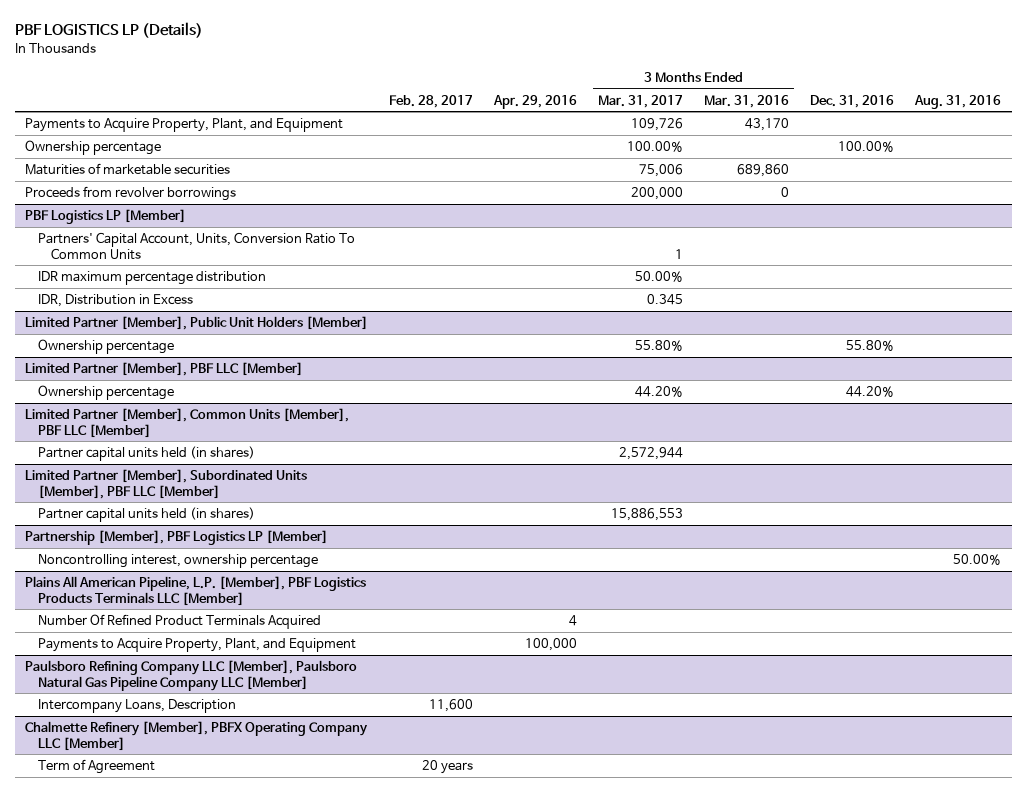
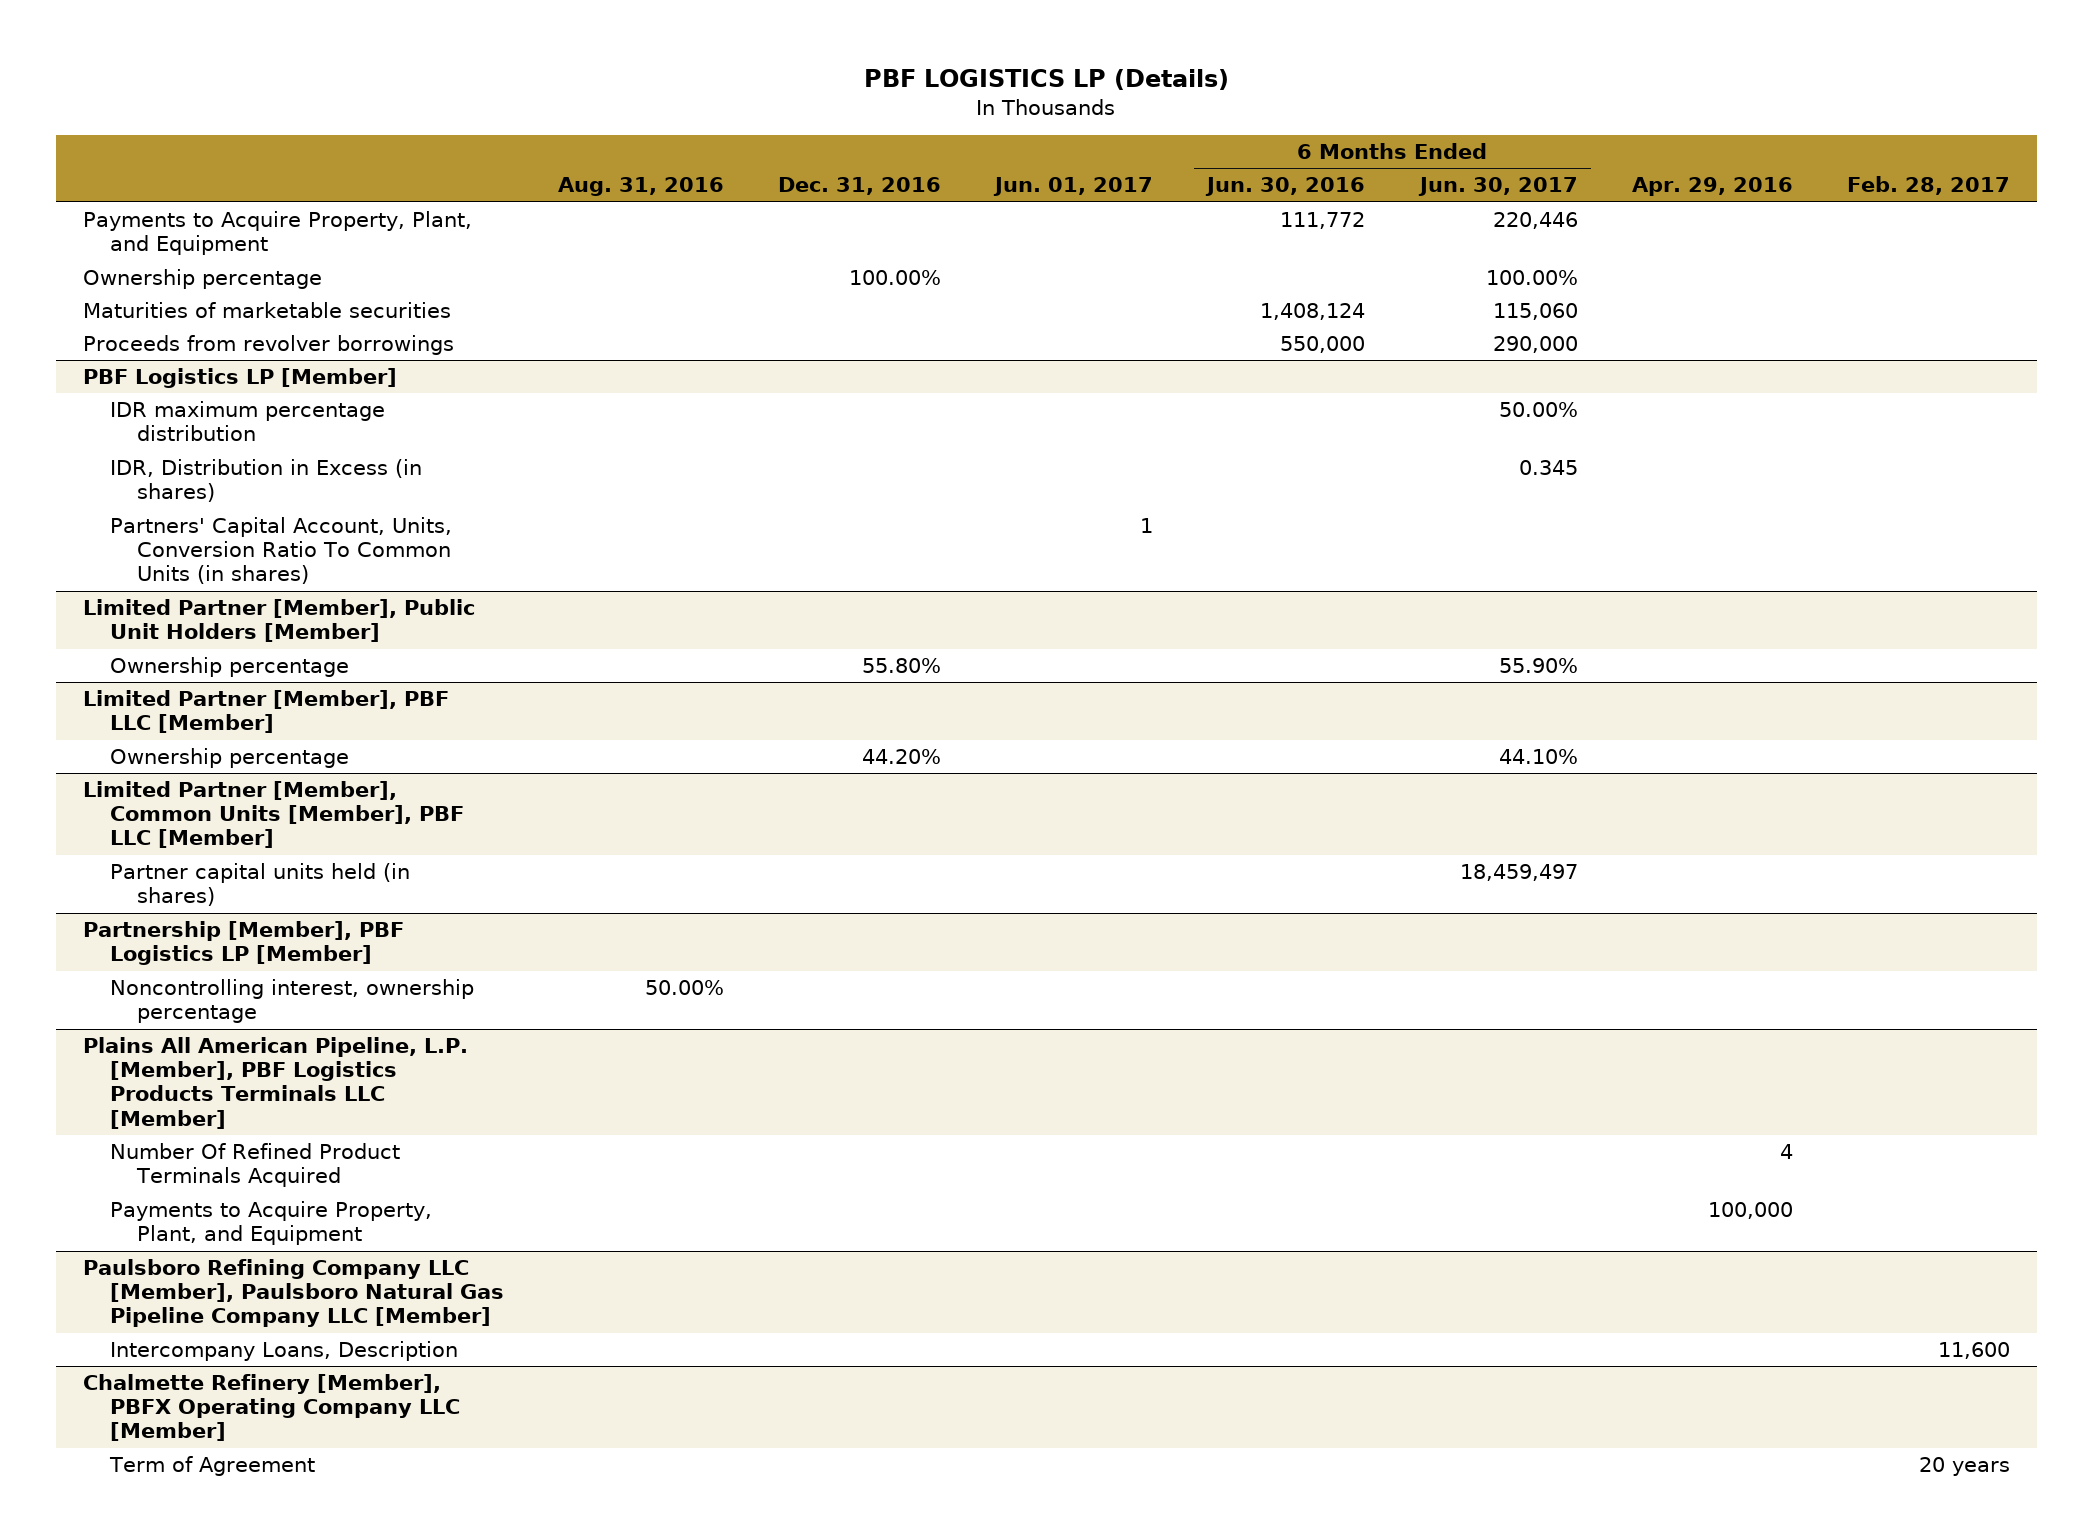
- | Feb. 28, 2017 | Apr. 29, 2016 | 3 Months Ended Mar. 31, 2017 | 3 Months Ended Mar. 31, 2016 | Dec. 31, 2016 | Aug. 31, 2016
+ | Aug. 31, 2016 | Dec. 31, 2016 | Jun. 01, 2017 | 6 Months Ended Jun. 30, 2016 | 6 Months Ended Jun. 30, 2017 | Apr. 29, 2016 | Feb. 28, 2017
@ PBF Logistics LP [Member]
- Partners' Capital Account, Units, Conversion Ratio To Common Units | | | 1 | | |
- IDR, Distribution in Excess | | | 0.345 | | |
+ IDR, Distribution in Excess (in shares) | | | | | 0.345 | |
+ Partners' Capital Account, Units, Conversion Ratio To Common Units (in shares) | | | 1 | | | |
- Limited Partner [Member], Subordinated Units [Member], PBF LLC [Member]
- Partner capital units held (in shares) | | | 15,886,553 | | |

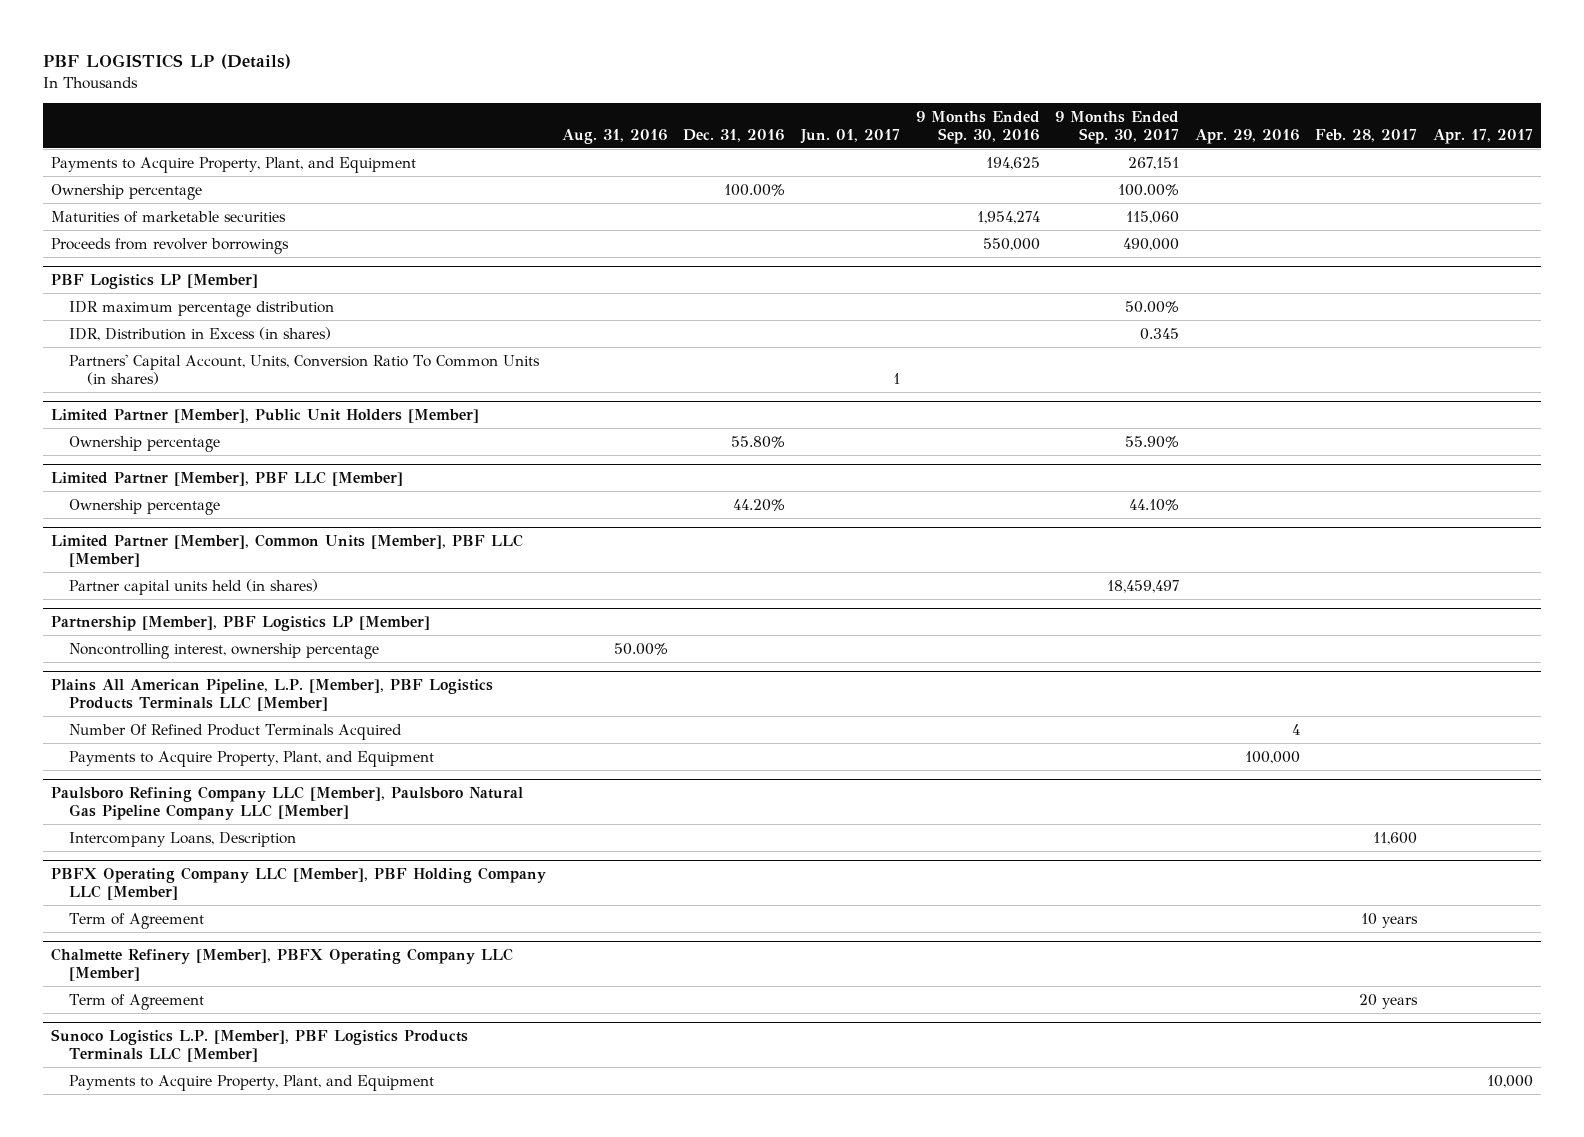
- | Aug. 31, 2016 | Dec. 31, 2016 | Jun. 01, 2017 | 6 Months Ended Jun. 30, 2016 | 6 Months Ended Jun. 30, 2017 | Apr. 29, 2016 | Feb. 28, 2017
+ | Aug. 31, 2016 | Dec. 31, 2016 | Jun. 01, 2017 | 9 Months Ended Sep. 30, 2016 | 9 Months Ended Sep. 30, 2017 | Apr. 29, 2016 | Feb. 28, 2017 | Apr. 17, 2017
+ PBFX Operating Company LLC [Member], PBF Holding Company LLC [Member]
+ Term of Agreement | | | | | | | 10 years |
+ Sunoco Logistics L.P. [Member], PBF Logistics Products Terminals LLC [Member]
+ Payments to Acquire Property, Plant, and Equipment | | | | | | | | 10,000

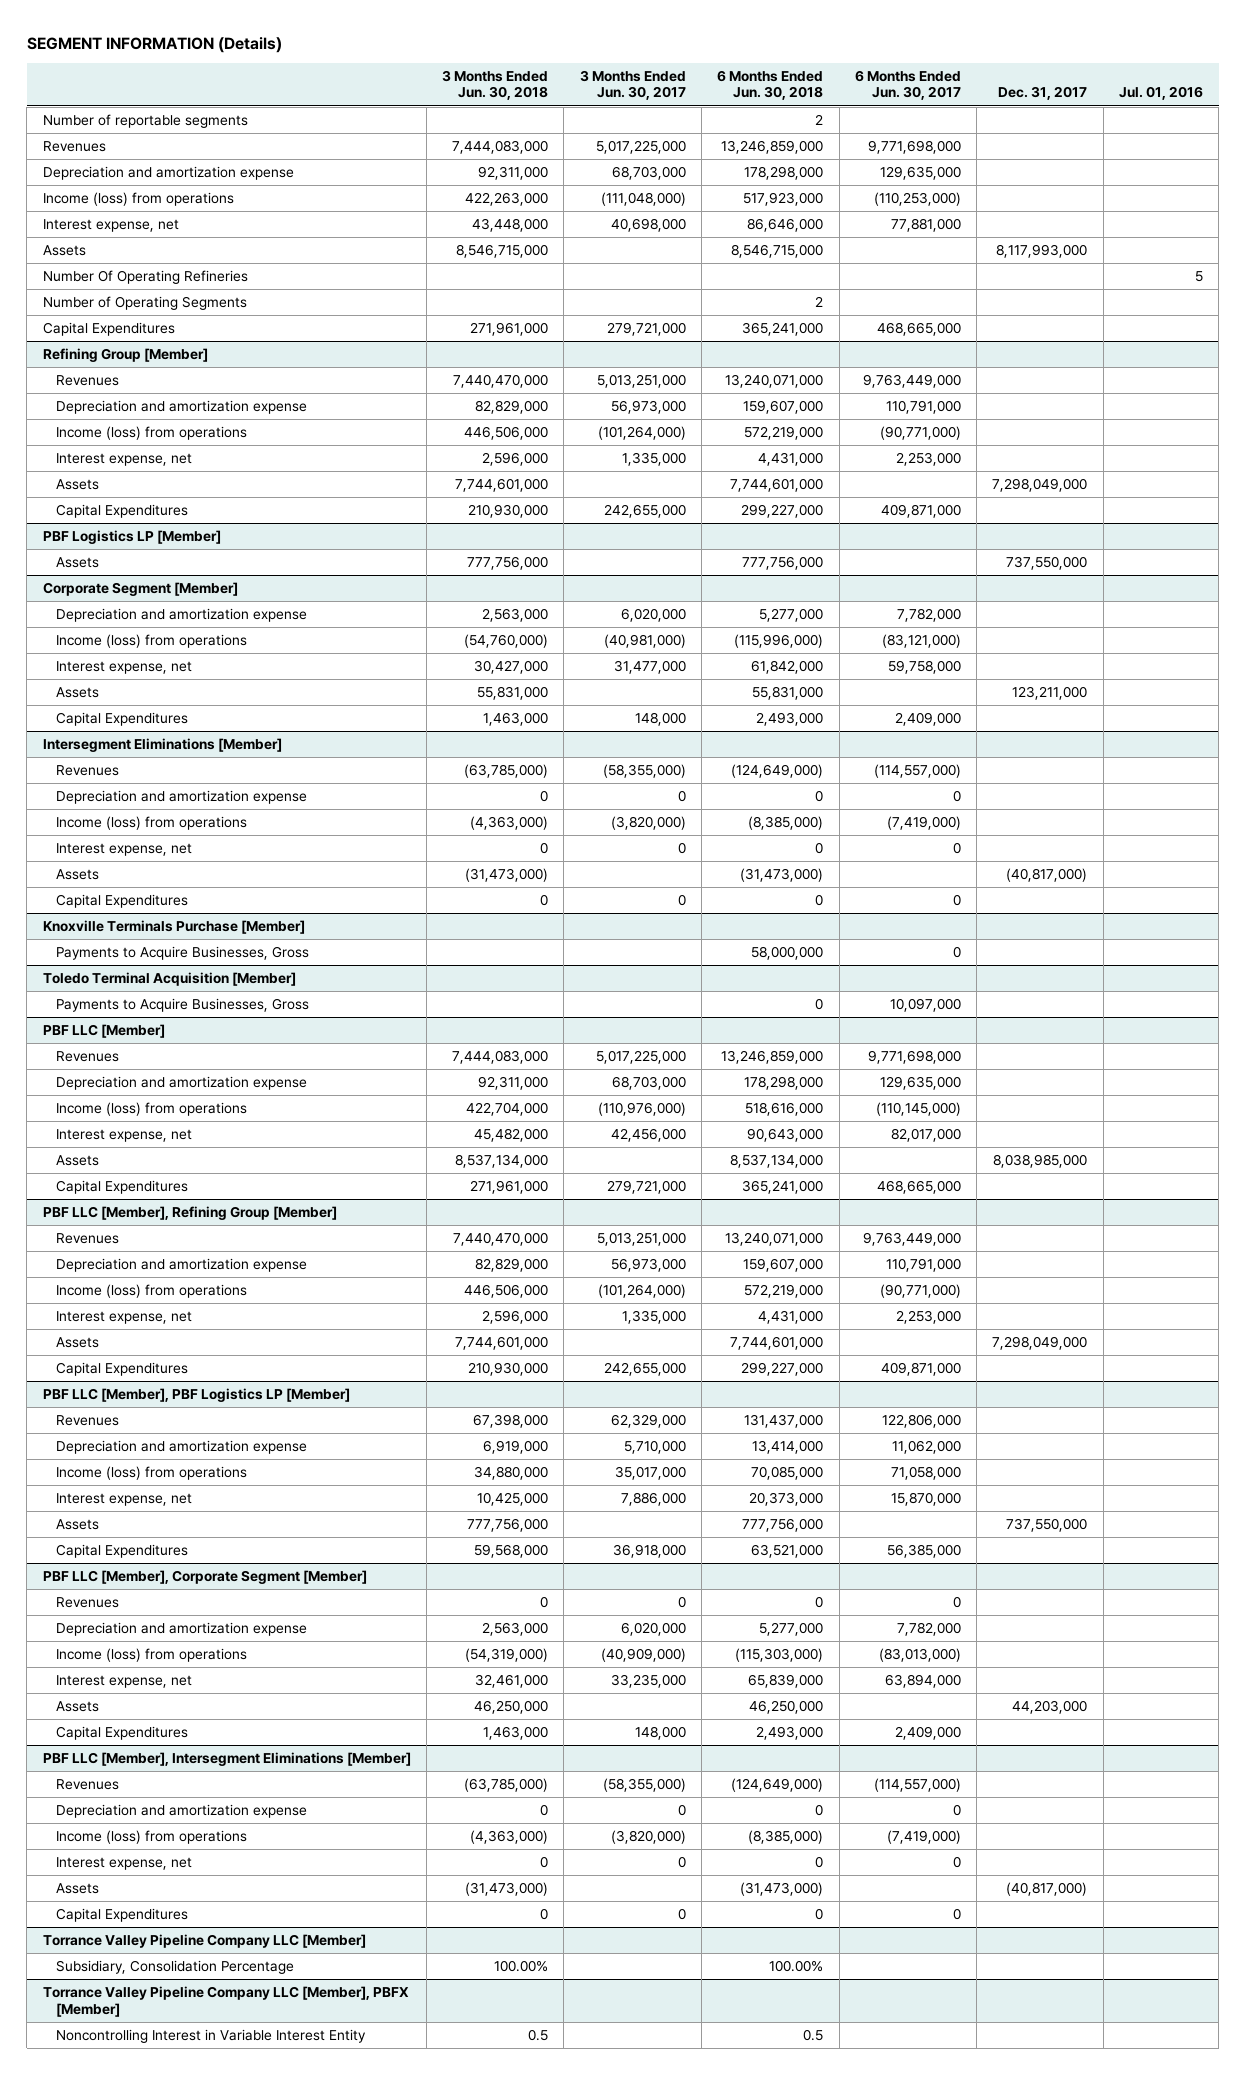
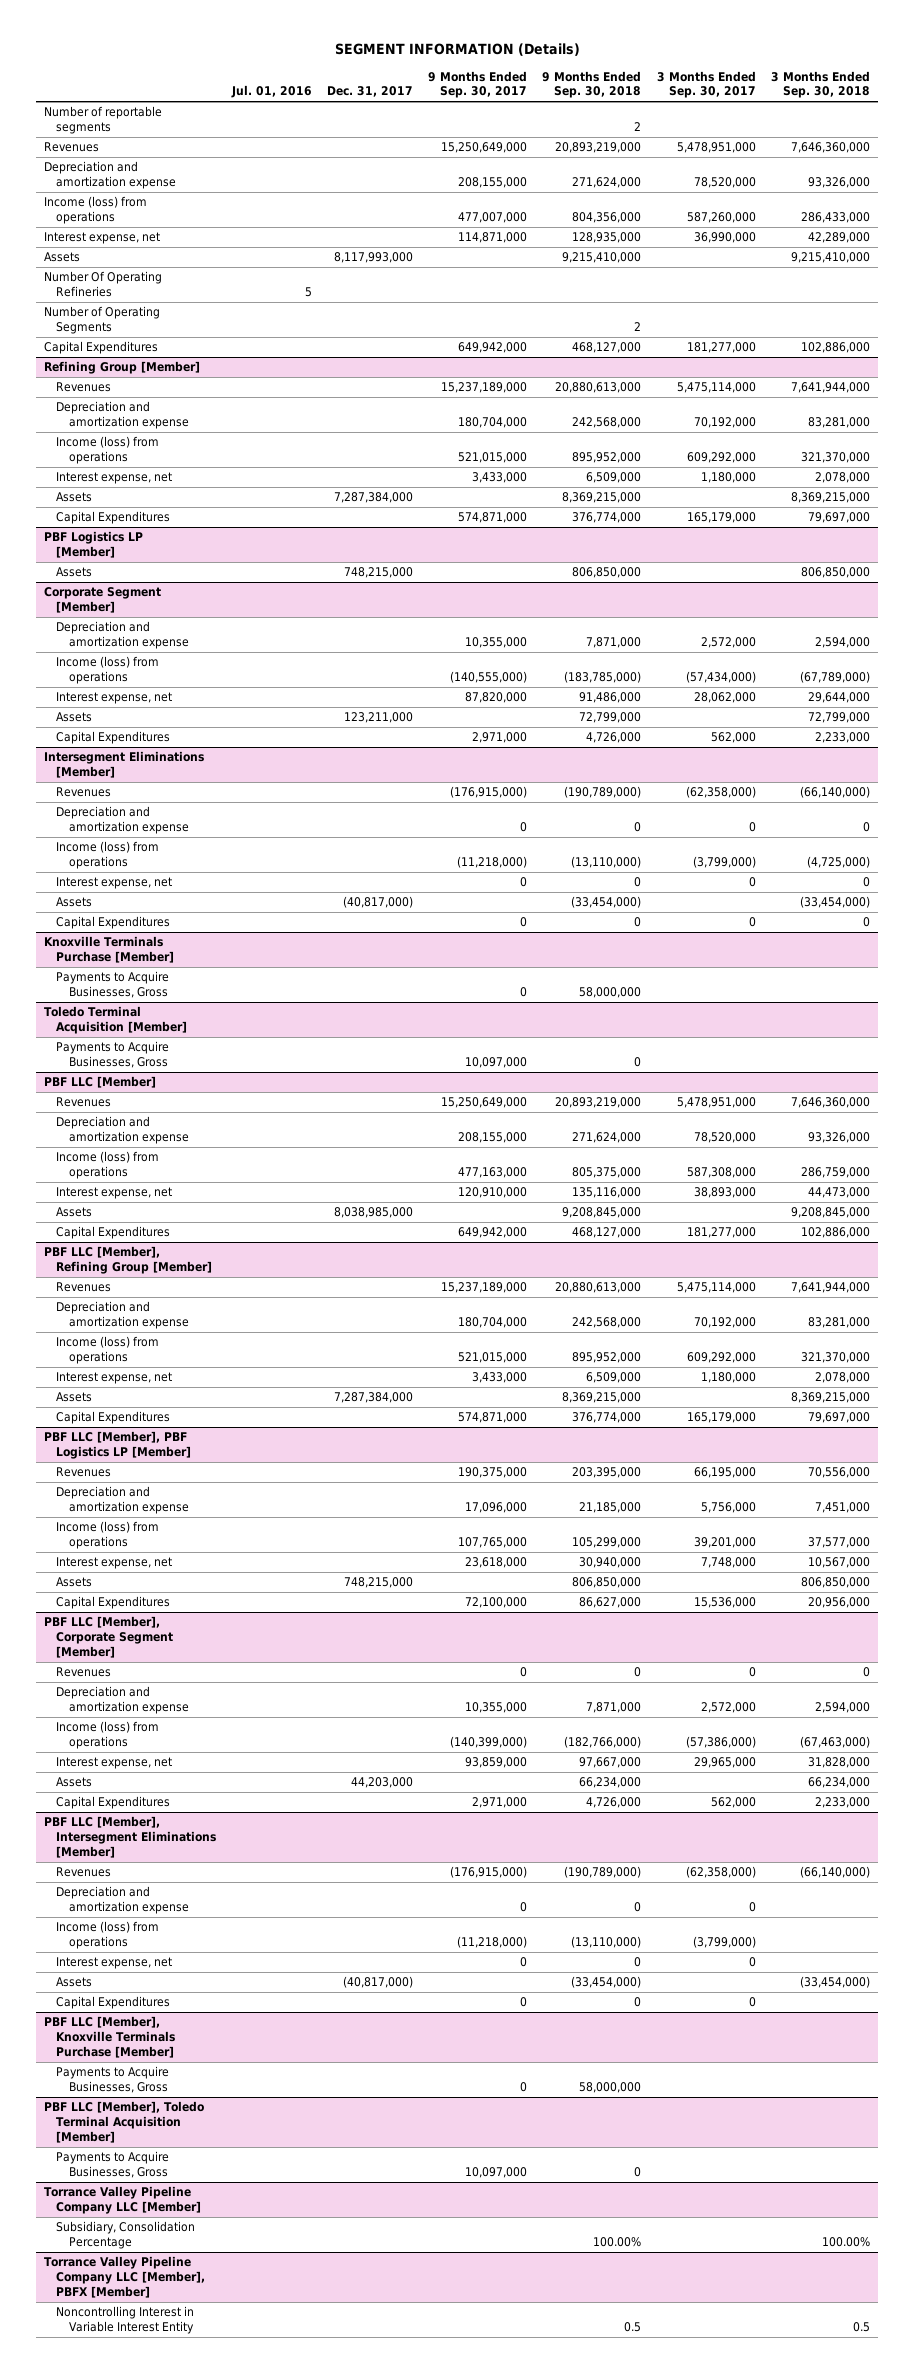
- | 3 Months Ended Jun. 30, 2018 | 3 Months Ended Jun. 30, 2017 | 6 Months Ended Jun. 30, 2018 | 6 Months Ended Jun. 30, 2017 | Dec. 31, 2017 | Jul. 01, 2016
+ | Jul. 01, 2016 | Dec. 31, 2017 | 9 Months Ended Sep. 30, 2017 | 9 Months Ended Sep. 30, 2018 | 3 Months Ended Sep. 30, 2017 | 3 Months Ended Sep. 30, 2018
@ Refining Group [Member]
- Assets | 7,744,601,000 | | 7,744,601,000 | | 7,298,049,000 |
+ Assets | | 7,287,384,000 | | 8,369,215,000 | | 8,369,215,000
@ PBF Logistics LP [Member]
- Assets | 777,756,000 | | 777,756,000 | | 737,550,000 |
+ Assets | | 748,215,000 | | 806,850,000 | | 806,850,000
@ PBF LLC [Member], Refining Group [Member]
- Assets | 7,744,601,000 | | 7,744,601,000 | | 7,298,049,000 |
+ Assets | | 7,287,384,000 | | 8,369,215,000 | | 8,369,215,000
@ PBF LLC [Member], PBF Logistics LP [Member]
- Assets | 777,756,000 | | 777,756,000 | | 737,550,000 |
+ Assets | | 748,215,000 | | 806,850,000 | | 806,850,000
+ PBF LLC [Member], Knoxville Terminals Purchase [Member]
+ Payments to Acquire Businesses, Gross | | | 0 | 58,000,000 | |
+ PBF LLC [Member], Toledo Terminal Acquisition [Member]
+ Payments to Acquire Businesses, Gross | | | 10,097,000 | 0 | |

